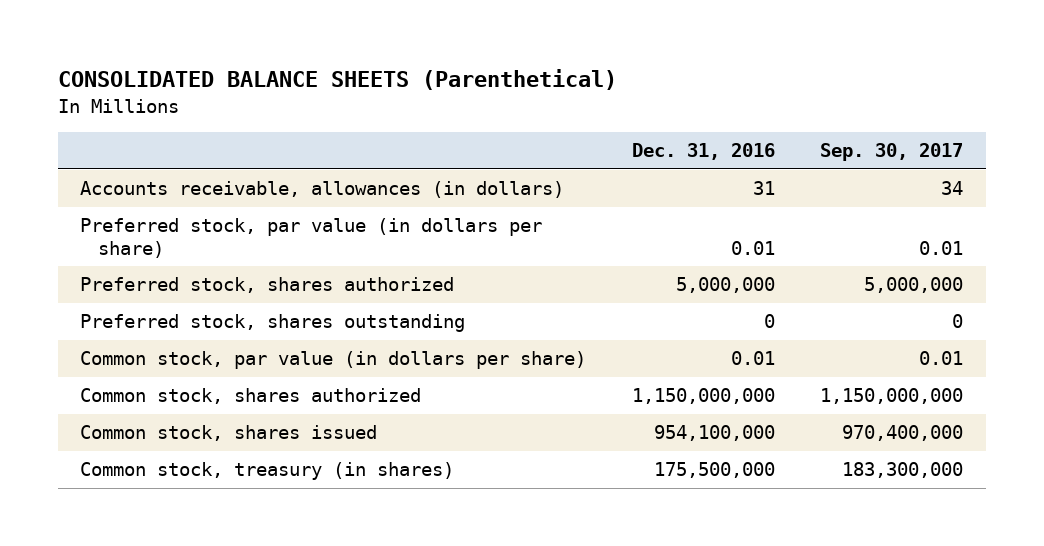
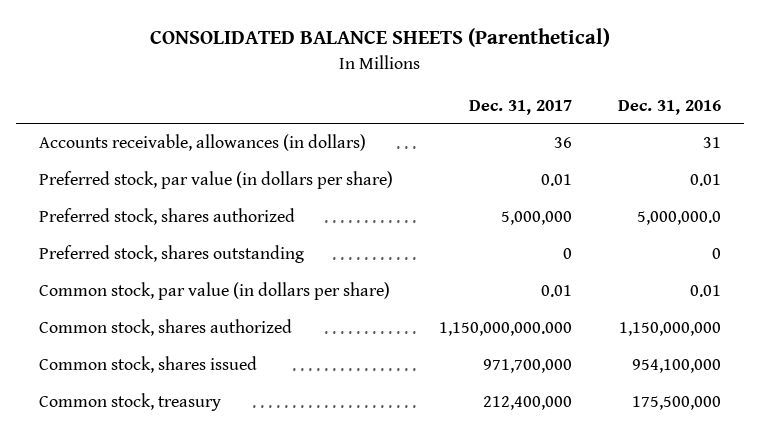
- | Dec. 31, 2016 | Sep. 30, 2017
+ | Dec. 31, 2017 | Dec. 31, 2016
- Preferred stock, shares authorized | 5,000,000 | 5,000,000
+ Preferred stock, shares authorized | 5,000,000 | 5,000,000.0
- Common stock, treasury (in shares) | 175,500,000 | 183,300,000
+ Common stock, treasury | 212,400,000 | 175,500,000

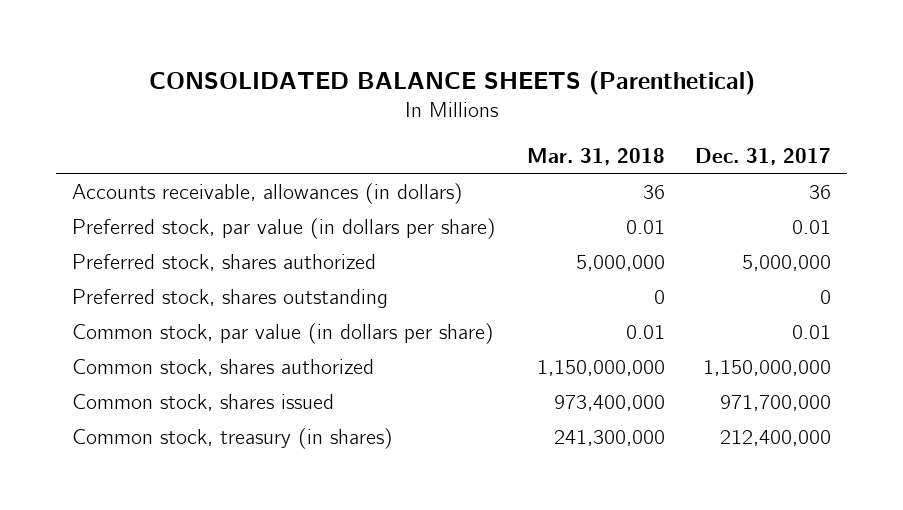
- | Dec. 31, 2017 | Dec. 31, 2016
+ | Mar. 31, 2018 | Dec. 31, 2017
- Common stock, shares authorized | 1,150,000,000.000 | 1,150,000,000
+ Common stock, shares authorized | 1,150,000,000 | 1,150,000,000
- Common stock, treasury | 212,400,000 | 175,500,000
+ Common stock, treasury (in shares) | 241,300,000 | 212,400,000

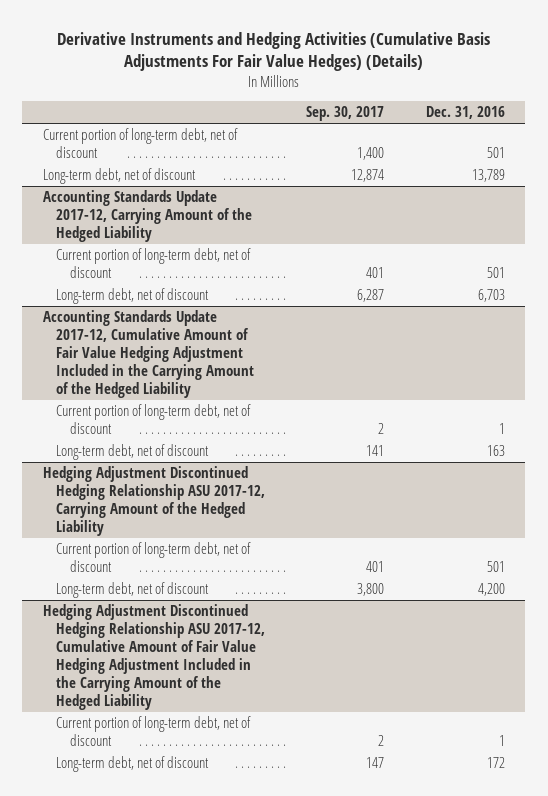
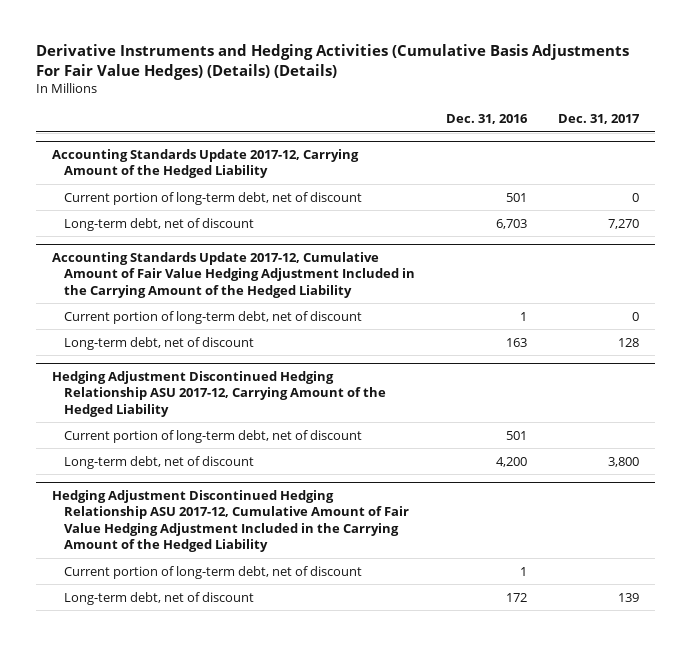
- Derivative Instruments and Hedging Activities (Cumulative Basis Adjustments For Fair Value Hedges) (Details)
+ Derivative Instruments and Hedging Activities (Cumulative Basis Adjustments For Fair Value Hedges) (Details) (Details)
- | Sep. 30, 2017 | Dec. 31, 2016
+ | Dec. 31, 2016 | Dec. 31, 2017
- Current portion of long-term debt, net of discount | 1,400 | 501
- Long-term debt, net of discount | 12,874 | 13,789

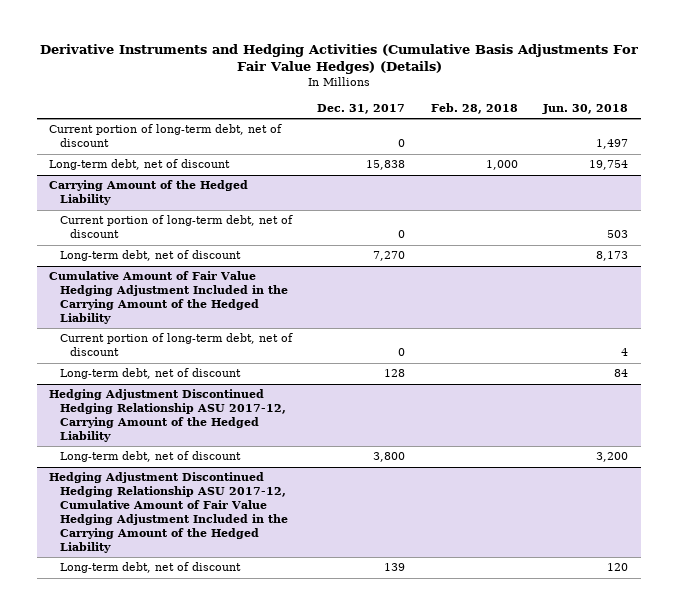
- Derivative Instruments and Hedging Activities (Cumulative Basis Adjustments For Fair Value Hedges) (Details) (Details)
+ Derivative Instruments and Hedging Activities (Cumulative Basis Adjustments For Fair Value Hedges) (Details)
- | Dec. 31, 2016 | Dec. 31, 2017
+ | Dec. 31, 2017 | Feb. 28, 2018 | Jun. 30, 2018
- Accounting Standards Update 2017-12, Carrying Amount of the Hedged Liability
+ Long-term debt, net of discount | 15,838 | 1,000 | 19,754
+ Carrying Amount of the Hedged Liability
+ Current portion of long-term debt, net of discount | 0 | | 503
- Accounting Standards Update 2017-12, Cumulative Amount of Fair Value Hedging Adjustment Included in the Carrying Amount of the Hedged Liability
+ Cumulative Amount of Fair Value Hedging Adjustment Included in the Carrying Amount of the Hedged Liability
@ Hedging Adjustment Discontinued Hedging Relationship ASU 2017-12, Carrying Amount of the Hedged Liability
- Current portion of long-term debt, net of discount | 501 |
@ Hedging Adjustment Discontinued Hedging Relationship ASU 2017-12, Cumulative Amount of Fair Value Hedging Adjustment Included in the Carrying Amount of the Hedged Liability
- Current portion of long-term debt, net of discount | 1 |

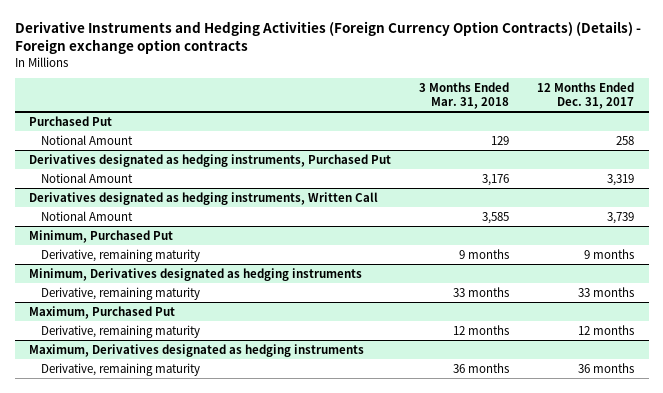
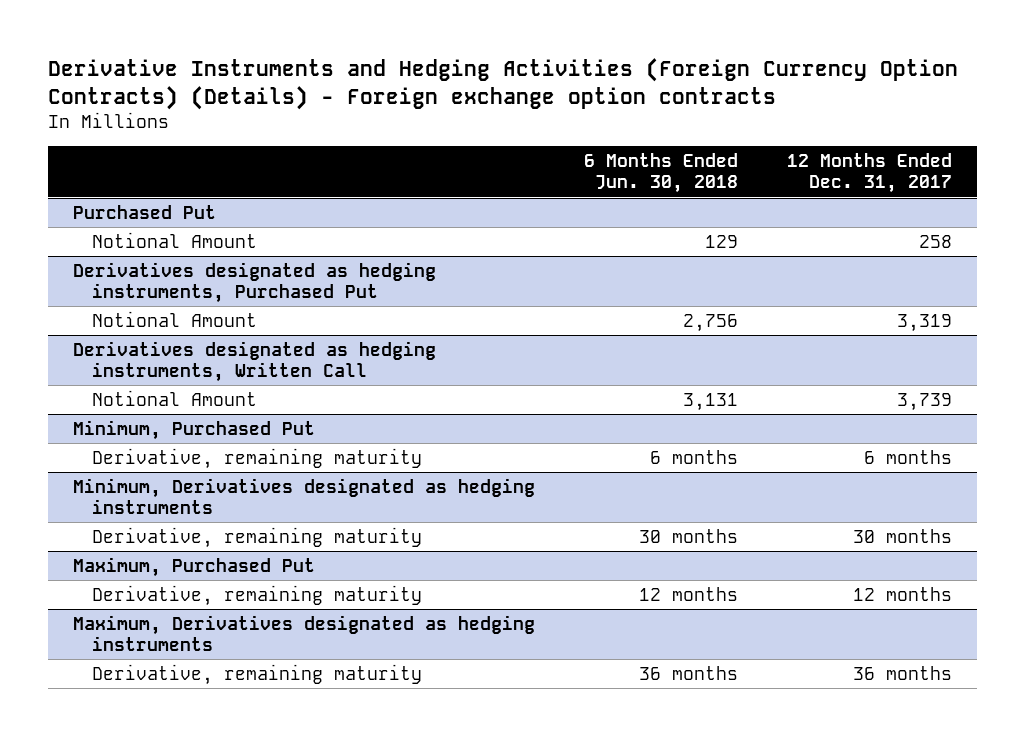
- | 3 Months Ended Mar. 31, 2018 | 12 Months Ended Dec. 31, 2017
+ | 6 Months Ended Jun. 30, 2018 | 12 Months Ended Dec. 31, 2017
@ Minimum, Purchased Put
- Derivative, remaining maturity | 9 months | 9 months
+ Derivative, remaining maturity | 6 months | 6 months
@ Minimum, Derivatives designated as hedging instruments
- Derivative, remaining maturity | 33 months | 33 months
+ Derivative, remaining maturity | 30 months | 30 months

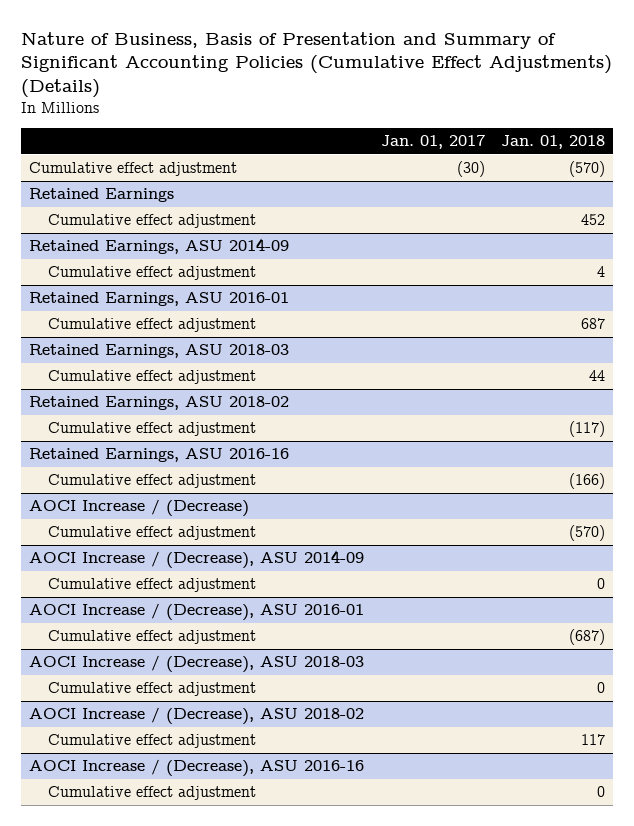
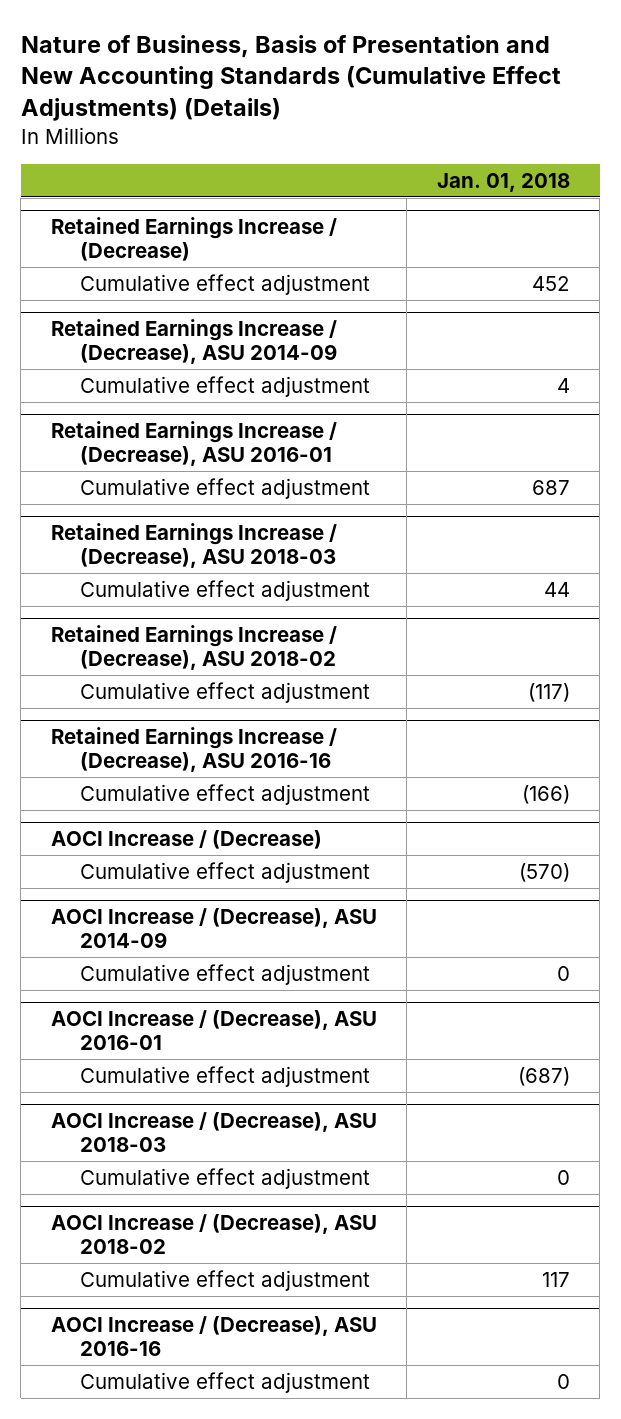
- Nature of Business, Basis of Presentation and Summary of Significant Accounting Policies (Cumulative Effect Adjustments) (Details)
+ Nature of Business, Basis of Presentation and New Accounting Standards (Cumulative Effect Adjustments) (Details)
- | Jan. 01, 2017 | Jan. 01, 2018
+ | Jan. 01, 2018
- Cumulative effect adjustment | (30) | (570)
- Retained Earnings
+ Retained Earnings Increase / (Decrease)
- Retained Earnings, ASU 2014-09
+ Retained Earnings Increase / (Decrease), ASU 2014-09
- Retained Earnings, ASU 2016-01
+ Retained Earnings Increase / (Decrease), ASU 2016-01
- Retained Earnings, ASU 2018-03
+ Retained Earnings Increase / (Decrease), ASU 2018-03
- Retained Earnings, ASU 2018-02
+ Retained Earnings Increase / (Decrease), ASU 2018-02
- Retained Earnings, ASU 2016-16
+ Retained Earnings Increase / (Decrease), ASU 2016-16

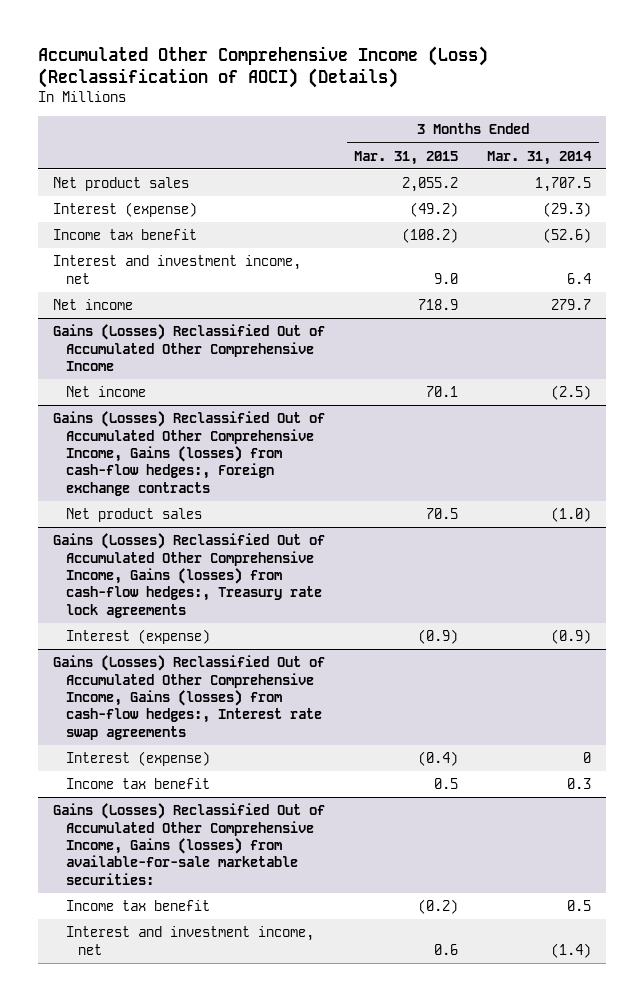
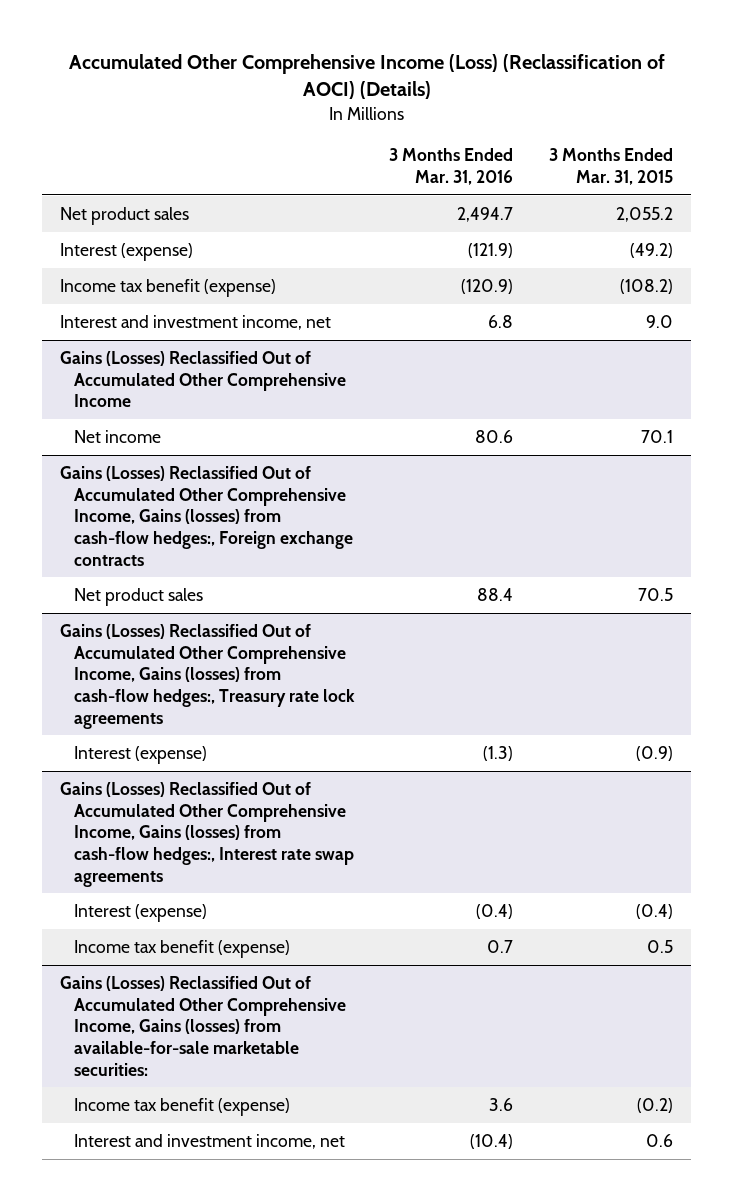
- | 3 Months Ended Mar. 31, 2015 | 3 Months Ended Mar. 31, 2014
+ | 3 Months Ended Mar. 31, 2016 | 3 Months Ended Mar. 31, 2015
- Income tax benefit | (108.2) | (52.6)
+ Income tax benefit (expense) | (120.9) | (108.2)
- Net income | 718.9 | 279.7
@ Gains (Losses) Reclassified Out of Accumulated Other Comprehensive Income, Gains (losses) from cash-flow hedges:, Interest rate swap agreements
- Income tax benefit | 0.5 | 0.3
+ Income tax benefit (expense) | 0.7 | 0.5
@ Gains (Losses) Reclassified Out of Accumulated Other Comprehensive Income, Gains (losses) from available-for-sale marketable securities:
- Income tax benefit | (0.2) | 0.5
+ Income tax benefit (expense) | 3.6 | (0.2)

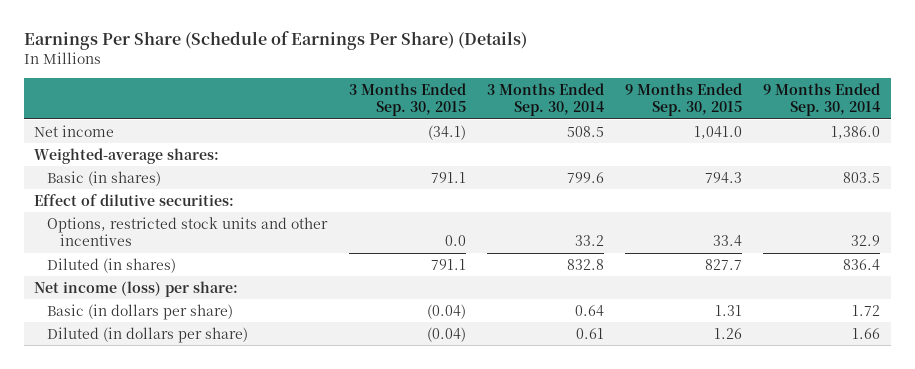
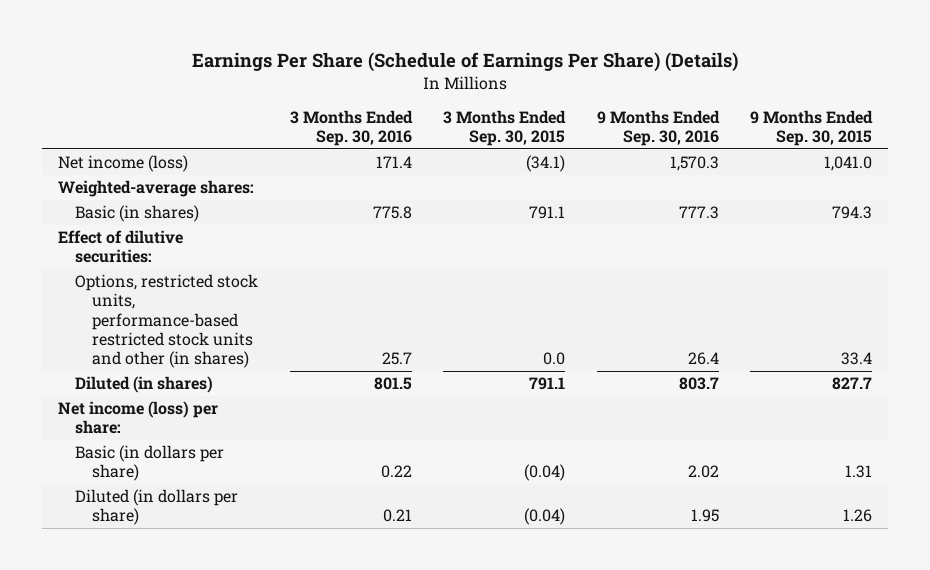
- | 3 Months Ended Sep. 30, 2015 | 3 Months Ended Sep. 30, 2014 | 9 Months Ended Sep. 30, 2015 | 9 Months Ended Sep. 30, 2014
+ | 3 Months Ended Sep. 30, 2016 | 3 Months Ended Sep. 30, 2015 | 9 Months Ended Sep. 30, 2016 | 9 Months Ended Sep. 30, 2015
- Net income | (34.1) | 508.5 | 1,041.0 | 1,386.0
+ Net income (loss) | 171.4 | (34.1) | 1,570.3 | 1,041.0
- Options, restricted stock units and other incentives | 0.0 | 33.2 | 33.4 | 32.9
+ Options, restricted stock units, performance-based restricted stock units and other (in shares) | 25.7 | 0.0 | 26.4 | 33.4

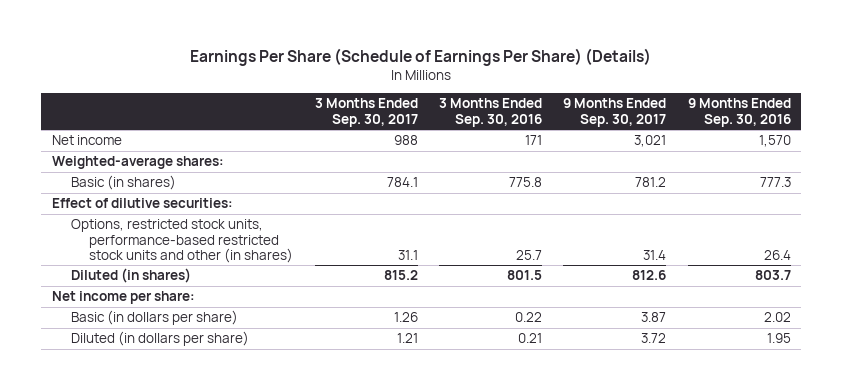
- | 3 Months Ended Sep. 30, 2016 | 3 Months Ended Sep. 30, 2015 | 9 Months Ended Sep. 30, 2016 | 9 Months Ended Sep. 30, 2015
+ | 3 Months Ended Sep. 30, 2017 | 3 Months Ended Sep. 30, 2016 | 9 Months Ended Sep. 30, 2017 | 9 Months Ended Sep. 30, 2016
- Net income (loss) | 171.4 | (34.1) | 1,570.3 | 1,041.0
+ Net income | 988 | 171 | 3,021 | 1,570
- Net income (loss) per share:
+ Net income per share:

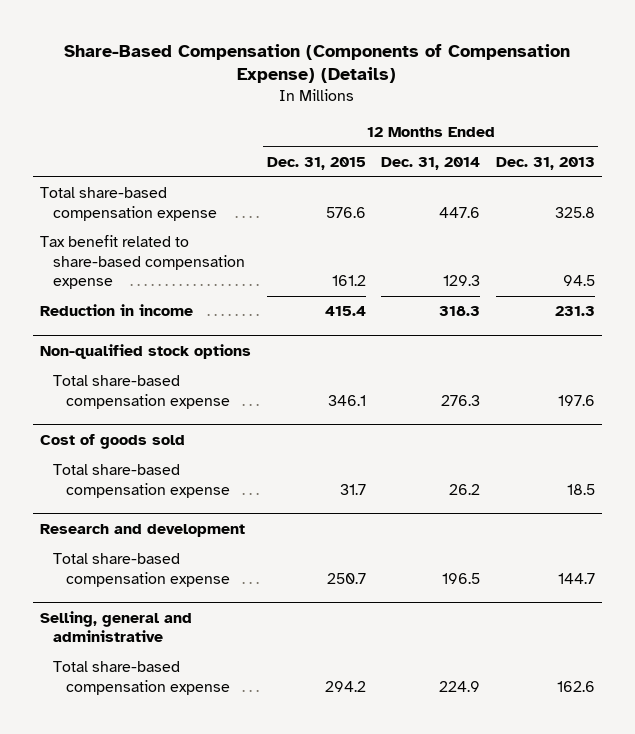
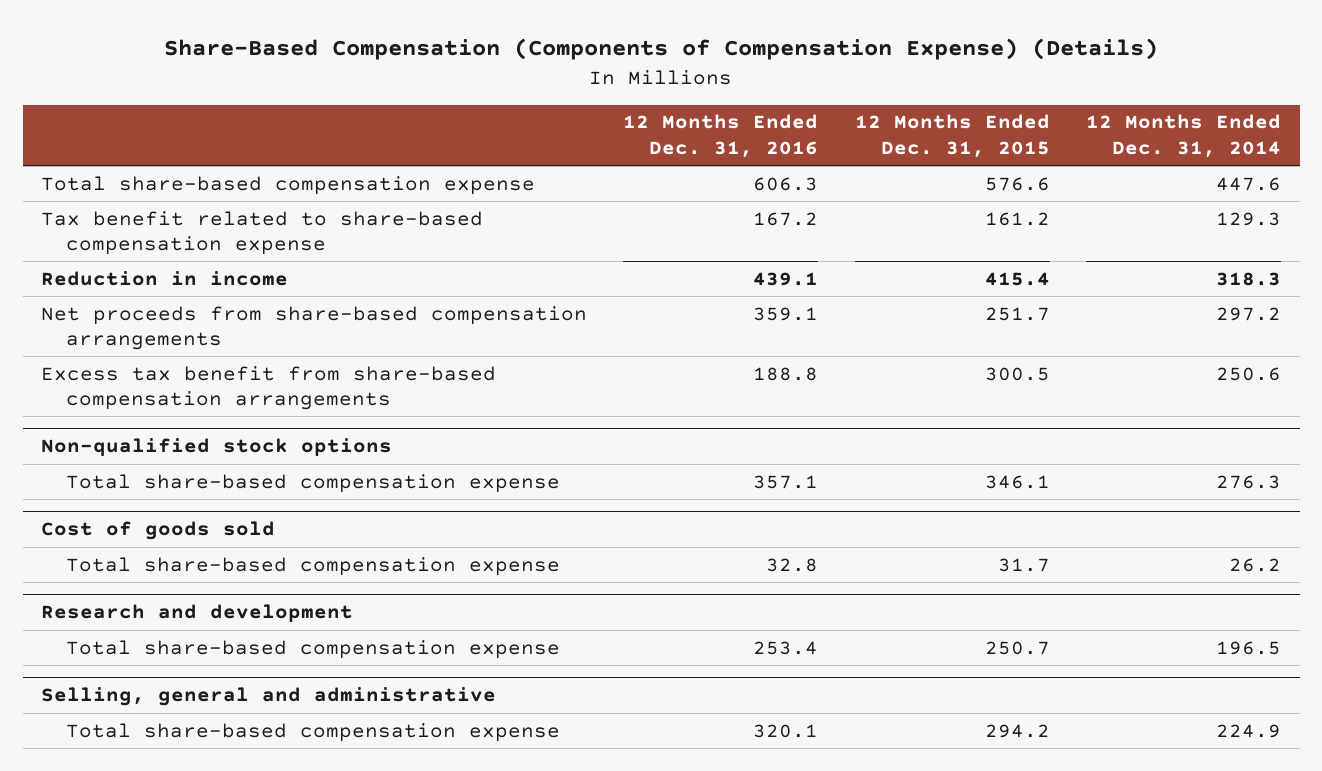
- | 12 Months Ended Dec. 31, 2015 | 12 Months Ended Dec. 31, 2014 | 12 Months Ended Dec. 31, 2013
+ | 12 Months Ended Dec. 31, 2016 | 12 Months Ended Dec. 31, 2015 | 12 Months Ended Dec. 31, 2014
+ Net proceeds from share-based compensation arrangements | 359.1 | 251.7 | 297.2
+ Excess tax benefit from share-based compensation arrangements | 188.8 | 300.5 | 250.6

